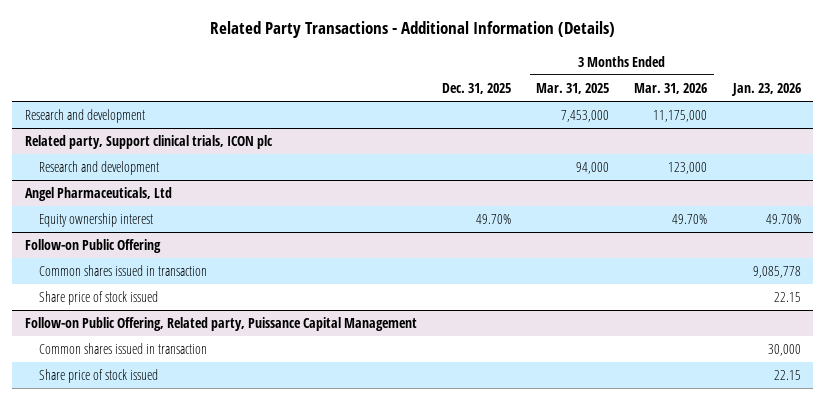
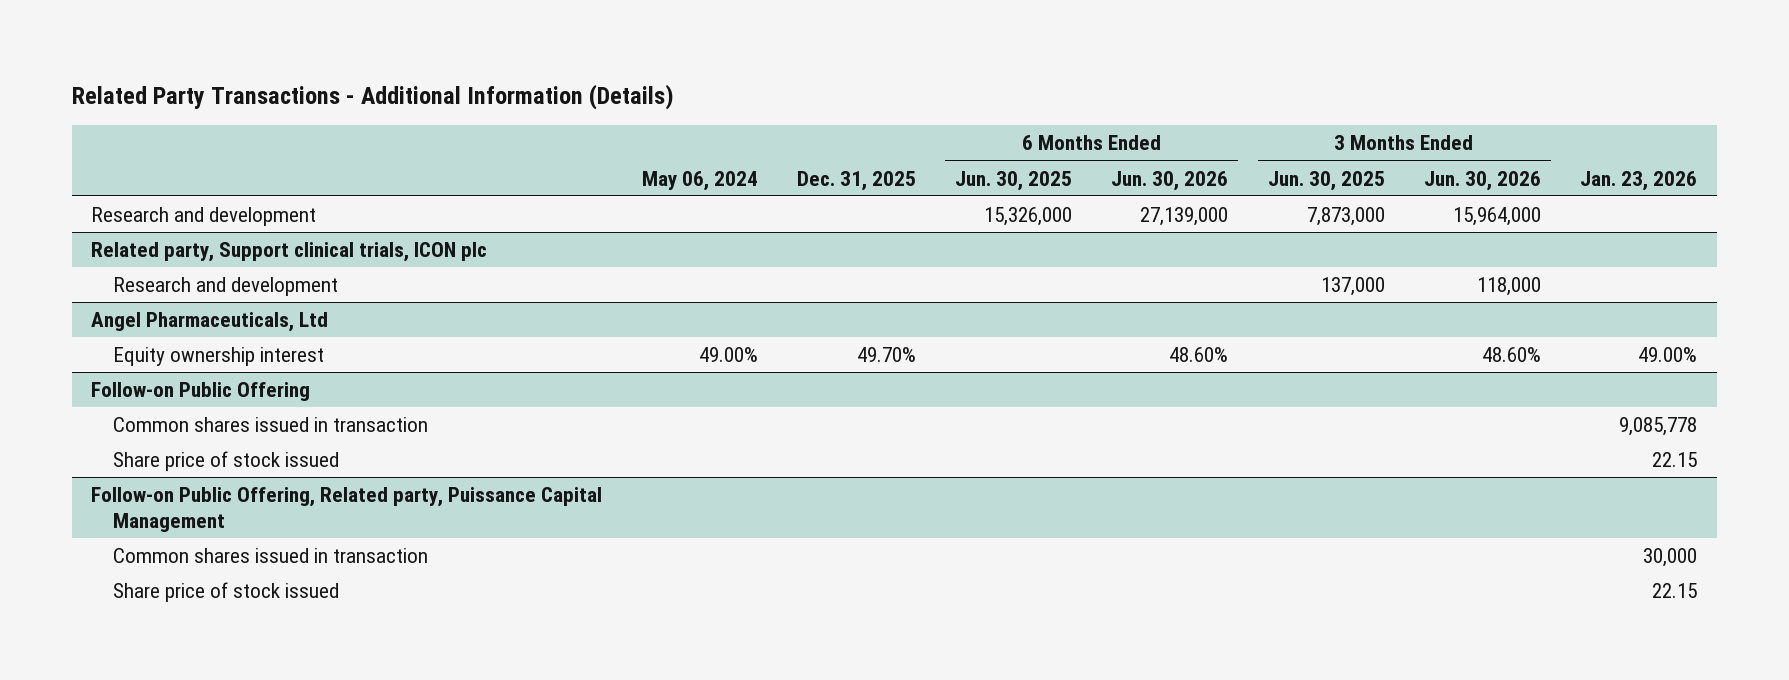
- | Dec. 31, 2025 | 3 Months Ended Mar. 31, 2025 | 3 Months Ended Mar. 31, 2026 | Jan. 23, 2026
+ | May 06, 2024 | Dec. 31, 2025 | 6 Months Ended Jun. 30, 2025 | 6 Months Ended Jun. 30, 2026 | 3 Months Ended Jun. 30, 2025 | 3 Months Ended Jun. 30, 2026 | Jan. 23, 2026
@ Angel Pharmaceuticals, Ltd
- Equity ownership interest | 49.70% | | 49.70% | 49.70%
+ Equity ownership interest | 49.00% | 49.70% | | 48.60% | | 48.60% | 49.00%

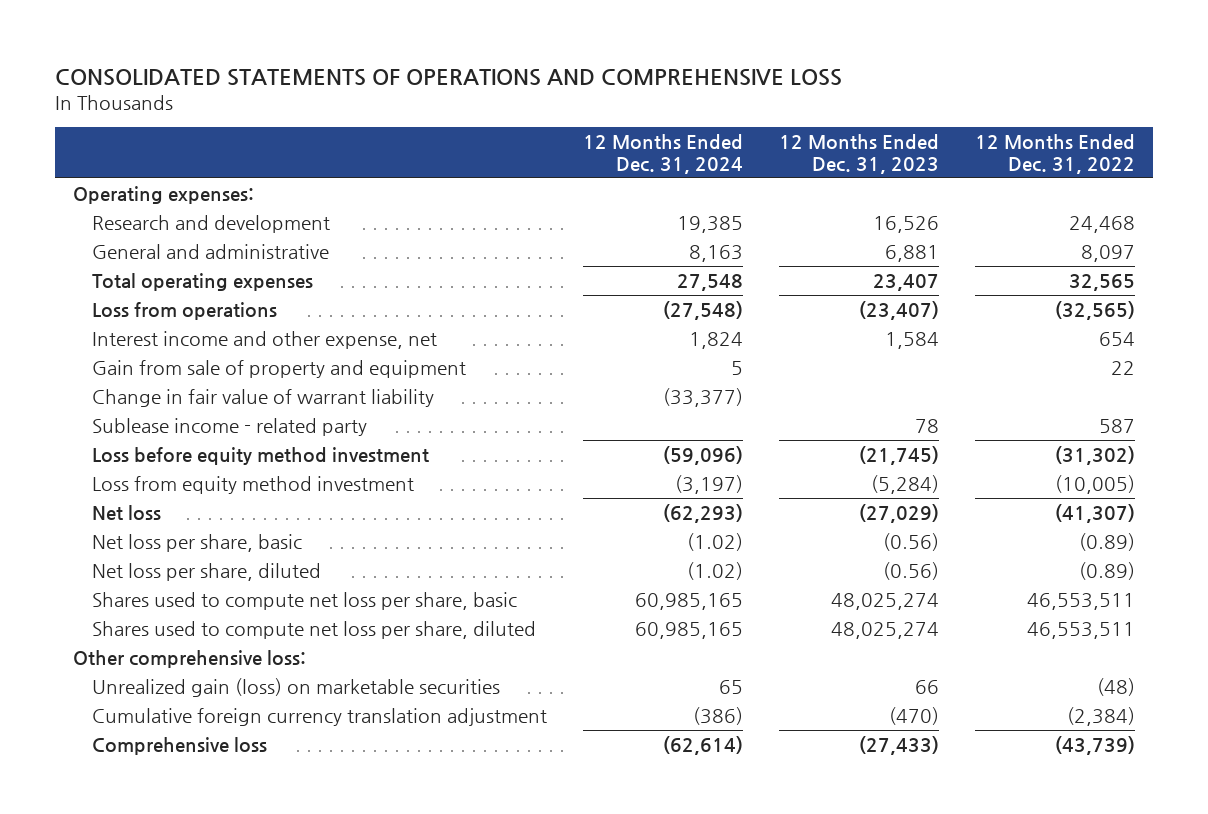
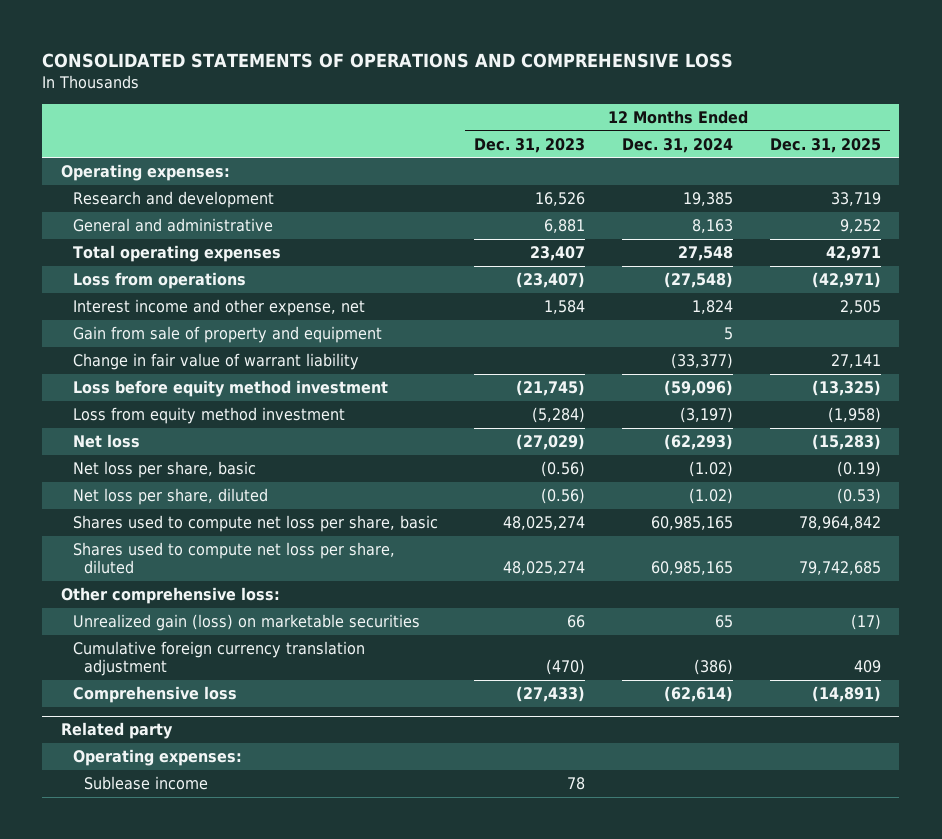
- | 12 Months Ended Dec. 31, 2024 | 12 Months Ended Dec. 31, 2023 | 12 Months Ended Dec. 31, 2022
+ | 12 Months Ended Dec. 31, 2023 | 12 Months Ended Dec. 31, 2024 | 12 Months Ended Dec. 31, 2025
- Sublease income - related party | | 78 | 587
+ Related party
+ Operating expenses:
+ Sublease income | 78 | |

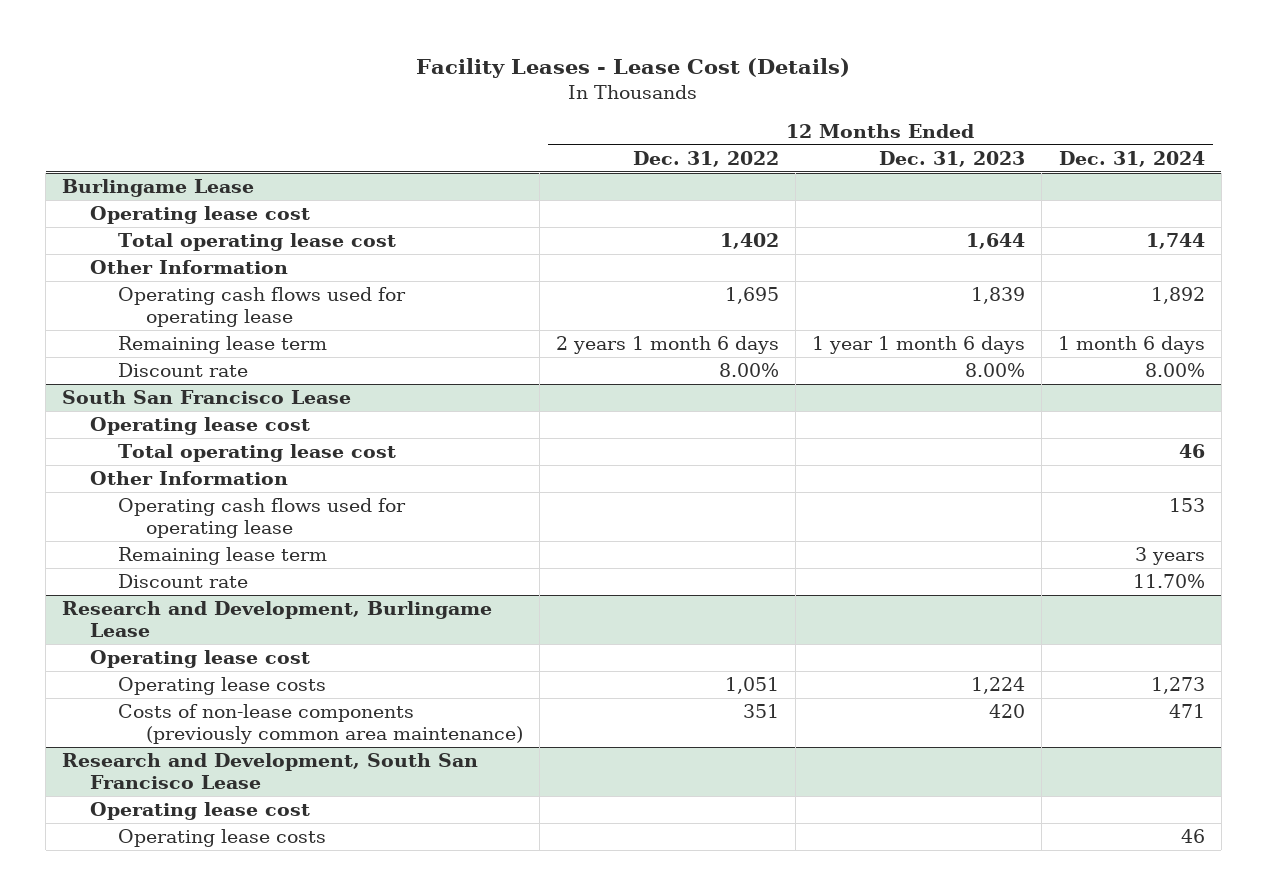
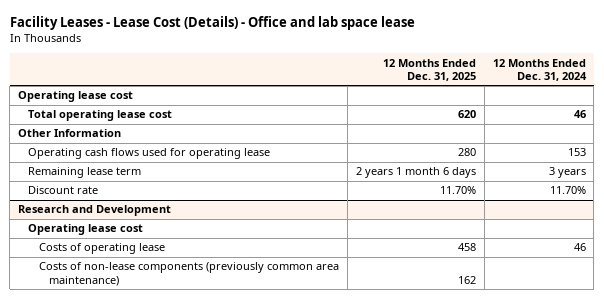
- Facility Leases - Lease Cost (Details)
+ Facility Leases - Lease Cost (Details) - Office and lab space lease
- | 12 Months Ended Dec. 31, 2022 | 12 Months Ended Dec. 31, 2023 | 12 Months Ended Dec. 31, 2024
+ | 12 Months Ended Dec. 31, 2025 | 12 Months Ended Dec. 31, 2024
- Burlingame Lease
- Total operating lease cost | 1,402 | 1,644 | 1,744
- Other Information
- Operating cash flows used for operating lease | 1,695 | 1,839 | 1,892
- Remaining lease term | 2 years 1 month 6 days | 1 year 1 month 6 days | 1 month 6 days
- Discount rate | 8.00% | 8.00% | 8.00%
- South San Francisco Lease
- Operating lease cost
- Research and Development, Burlingame Lease
- Operating lease cost
- Operating lease costs | 1,051 | 1,224 | 1,273
- Costs of non-lease components (previously common area maintenance) | 351 | 420 | 471
- Research and Development, South San Francisco Lease
+ Research and Development
- Operating lease costs | | | 46
+ Costs of operating lease | 458 | 46
+ Costs of non-lease components (previously common area maintenance) | 162 |

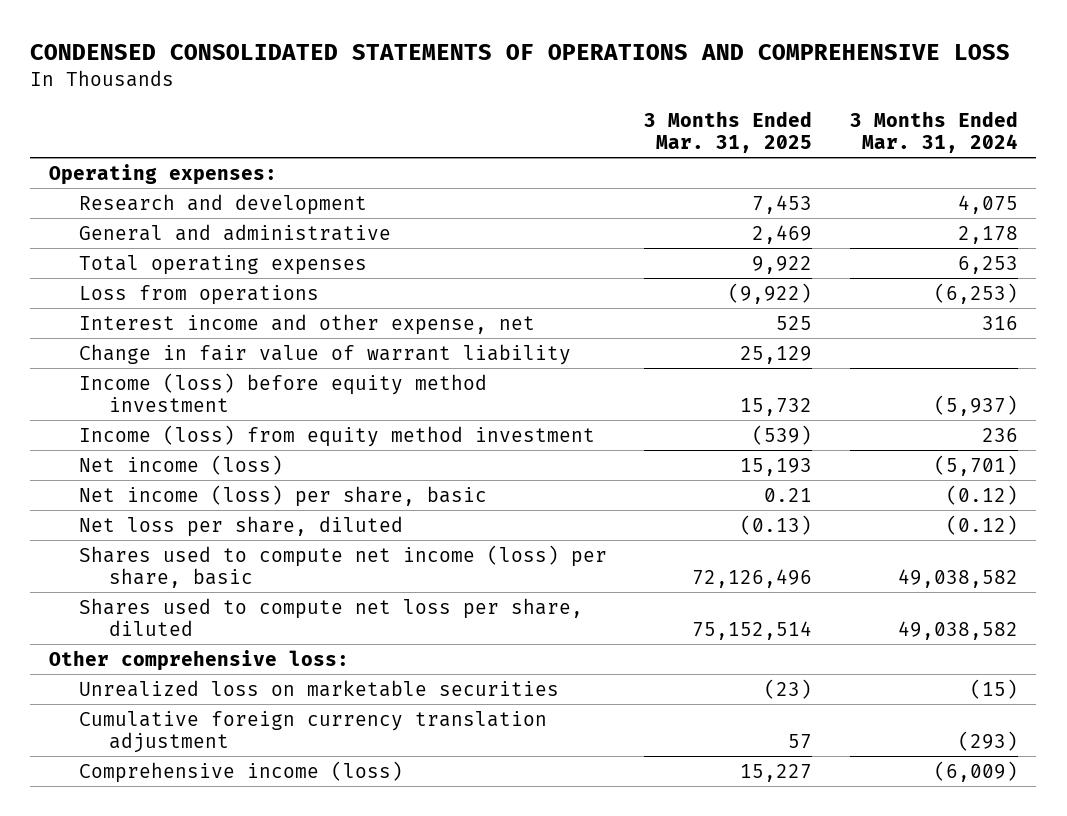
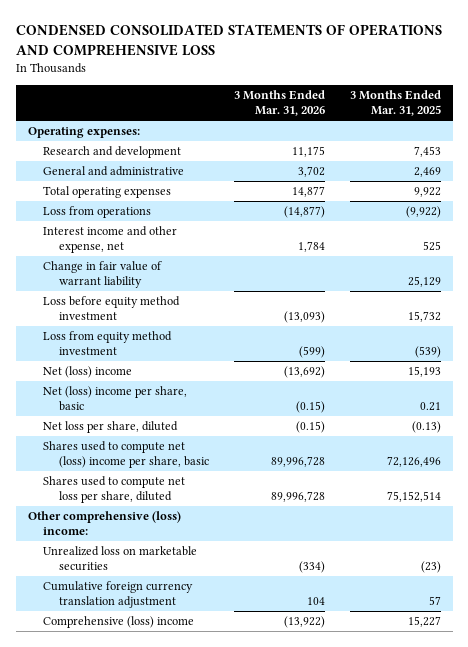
- | 3 Months Ended Mar. 31, 2025 | 3 Months Ended Mar. 31, 2024
+ | 3 Months Ended Mar. 31, 2026 | 3 Months Ended Mar. 31, 2025
- Income (loss) before equity method investment | 15,732 | (5,937)
- Income (loss) from equity method investment | (539) | 236
- Net income (loss) | 15,193 | (5,701)
- Net income (loss) per share, basic | 0.21 | (0.12)
+ Loss before equity method investment | (13,093) | 15,732
+ Loss from equity method investment | (599) | (539)
+ Net (loss) income | (13,692) | 15,193
+ Net (loss) income per share, basic | (0.15) | 0.21
- Shares used to compute net income (loss) per share, basic | 72,126,496 | 49,038,582
+ Shares used to compute net (loss) income per share, basic | 89,996,728 | 72,126,496
- Other comprehensive loss:
+ Other comprehensive (loss) income:
- Comprehensive income (loss) | 15,227 | (6,009)
+ Comprehensive (loss) income | (13,922) | 15,227

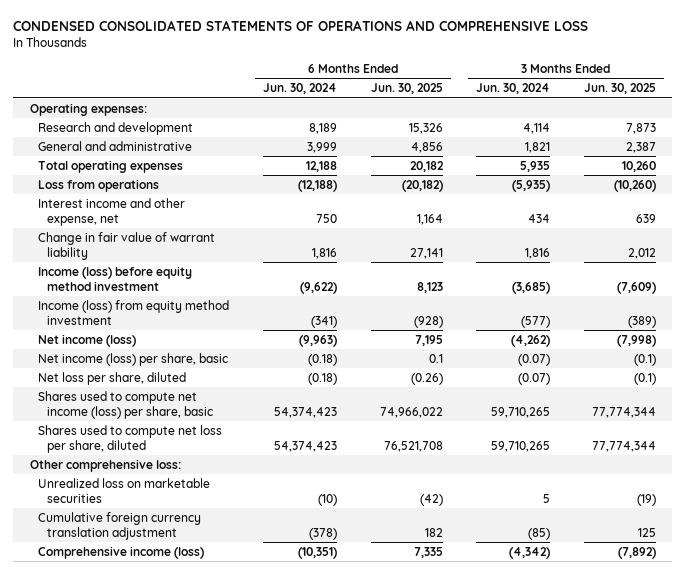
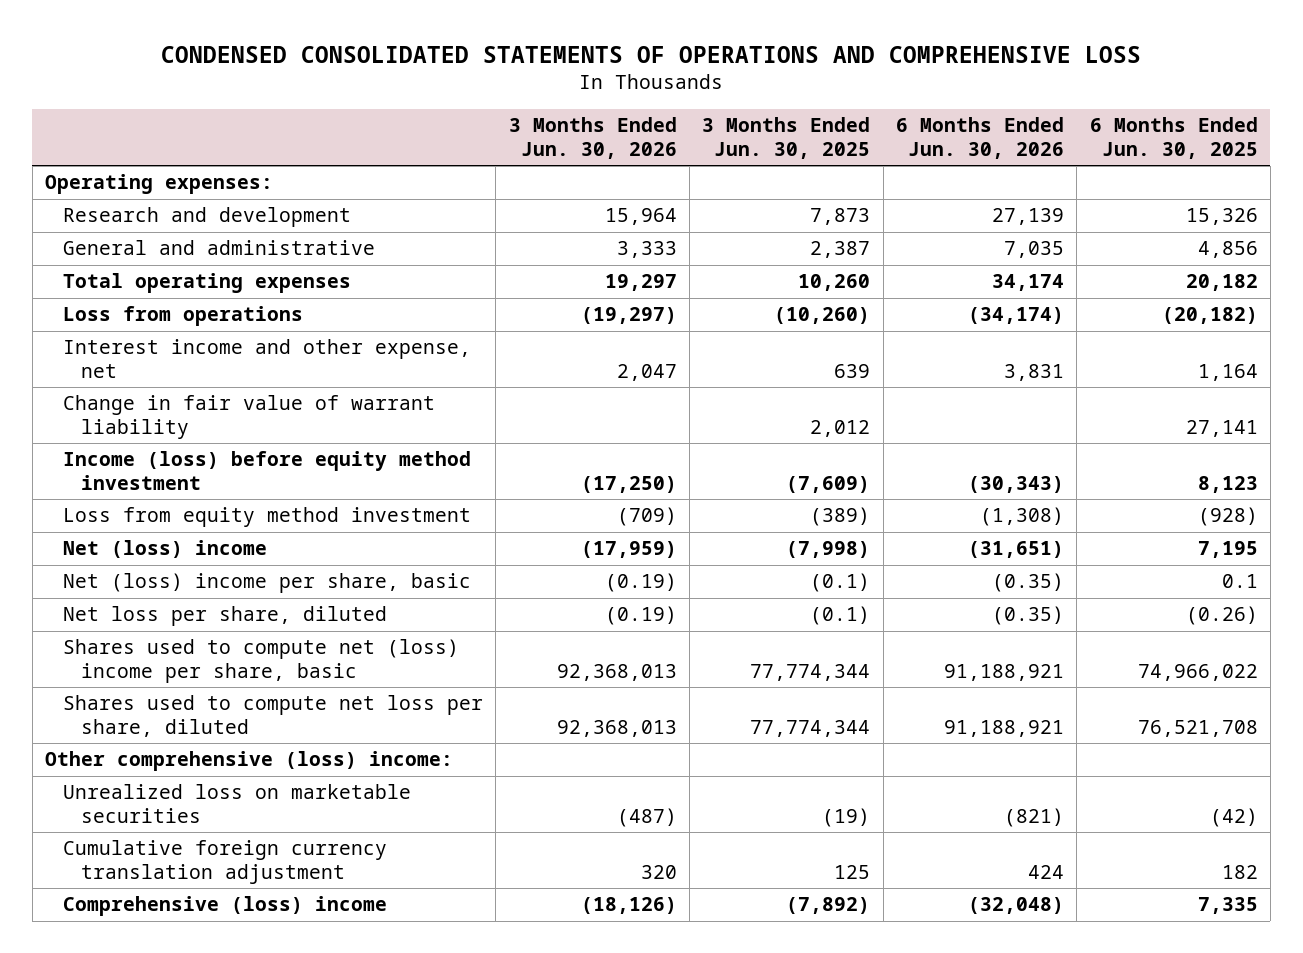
- | 6 Months Ended Jun. 30, 2024 | 6 Months Ended Jun. 30, 2025 | 3 Months Ended Jun. 30, 2024 | 3 Months Ended Jun. 30, 2025
+ | 3 Months Ended Jun. 30, 2026 | 3 Months Ended Jun. 30, 2025 | 6 Months Ended Jun. 30, 2026 | 6 Months Ended Jun. 30, 2025
- Income (loss) from equity method investment | (341) | (928) | (577) | (389)
- Net income (loss) | (9,963) | 7,195 | (4,262) | (7,998)
- Net income (loss) per share, basic | (0.18) | 0.1 | (0.07) | (0.1)
+ Loss from equity method investment | (709) | (389) | (1,308) | (928)
+ Net (loss) income | (17,959) | (7,998) | (31,651) | 7,195
+ Net (loss) income per share, basic | (0.19) | (0.1) | (0.35) | 0.1
- Shares used to compute net income (loss) per share, basic | 54,374,423 | 74,966,022 | 59,710,265 | 77,774,344
+ Shares used to compute net (loss) income per share, basic | 92,368,013 | 77,774,344 | 91,188,921 | 74,966,022
- Other comprehensive loss:
+ Other comprehensive (loss) income:
- Comprehensive income (loss) | (10,351) | 7,335 | (4,342) | (7,892)
+ Comprehensive (loss) income | (18,126) | (7,892) | (32,048) | 7,335

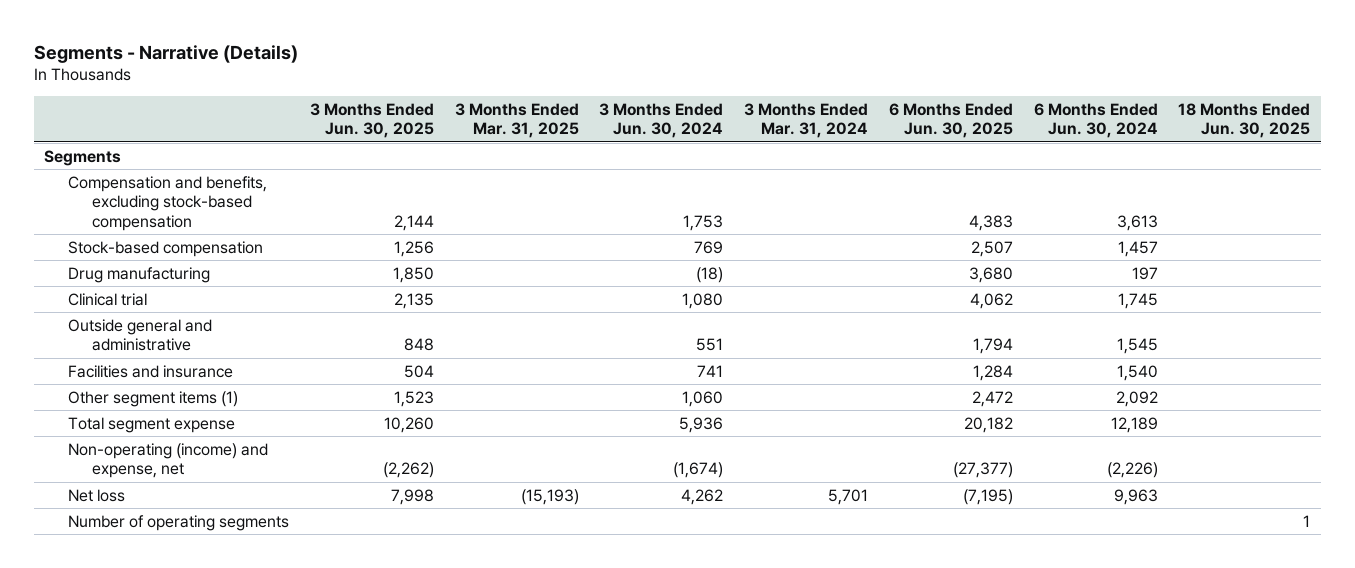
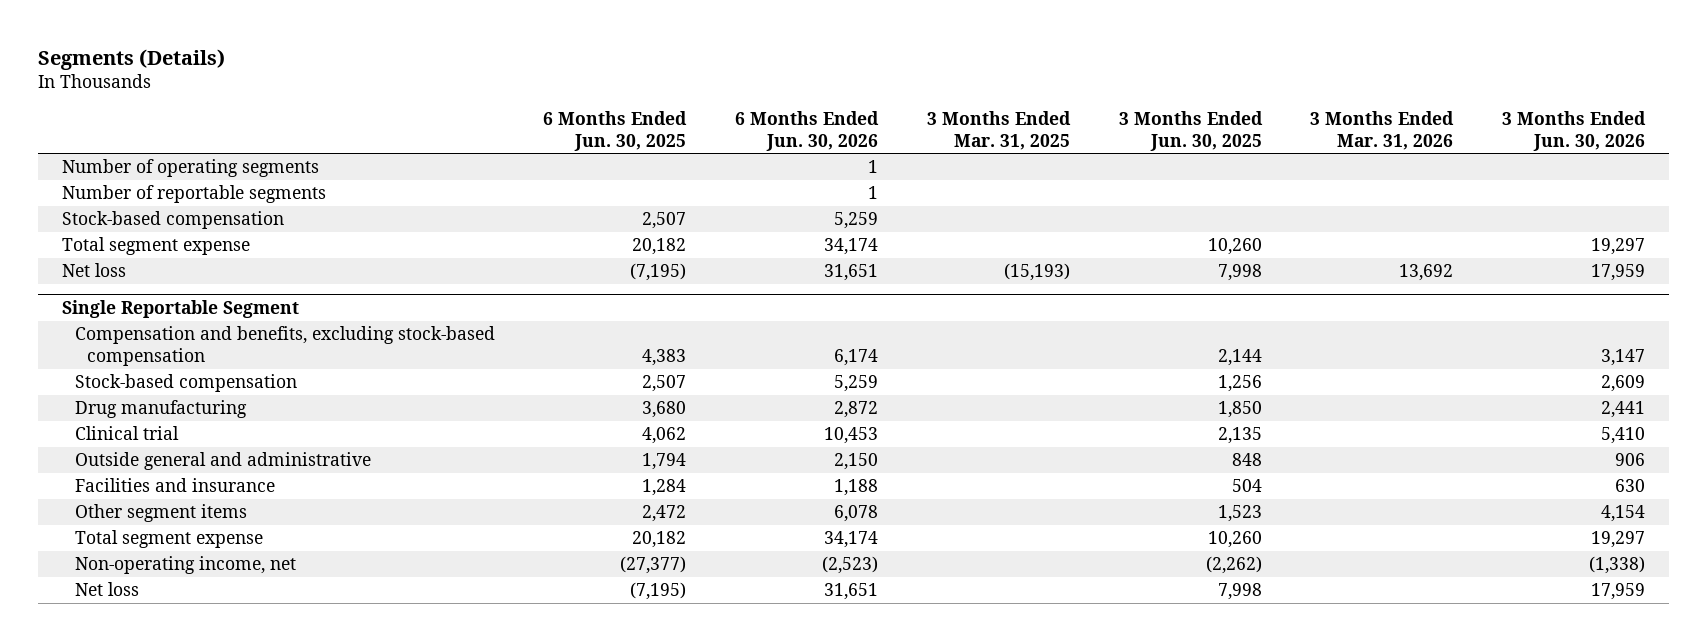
- Segments - Narrative (Details)
+ Segments (Details)
- | 3 Months Ended Jun. 30, 2025 | 3 Months Ended Mar. 31, 2025 | 3 Months Ended Jun. 30, 2024 | 3 Months Ended Mar. 31, 2024 | 6 Months Ended Jun. 30, 2025 | 6 Months Ended Jun. 30, 2024 | 18 Months Ended Jun. 30, 2025
+ | 6 Months Ended Jun. 30, 2025 | 6 Months Ended Jun. 30, 2026 | 3 Months Ended Mar. 31, 2025 | 3 Months Ended Jun. 30, 2025 | 3 Months Ended Mar. 31, 2026 | 3 Months Ended Jun. 30, 2026
- Segments
moved up: Number of operating segments | | 1 | | | |
+ Number of reportable segments | | 1 | | | |
+ Stock-based compensation | 2,507 | 5,259 | | | |
+ Total segment expense | 20,182 | 34,174 | | 10,260 | | 19,297
moved up: Net loss | (7,195) | 31,651 | (15,193) | 7,998 | 13,692 | 17,959
+ Single Reportable Segment
- Other segment items (1) | 1,523 | | 1,060 | | 2,472 | 2,092 |
+ Other segment items | 2,472 | 6,078 | | 1,523 | | 4,154
- Non-operating (income) and expense, net | (2,262) | | (1,674) | | (27,377) | (2,226) |
+ Non-operating income, net | (27,377) | (2,523) | | (2,262) | | (1,338)
+ Net loss | (7,195) | 31,651 | | 7,998 | | 17,959

